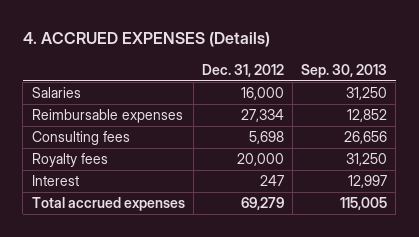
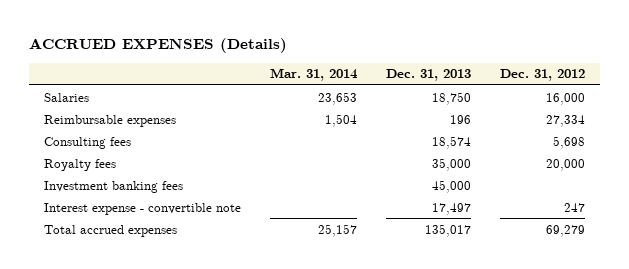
- 4. ACCRUED EXPENSES (Details)
+ ACCRUED EXPENSES (Details)
- | Dec. 31, 2012 | Sep. 30, 2013
+ | Mar. 31, 2014 | Dec. 31, 2013 | Dec. 31, 2012
- Interest | 247 | 12,997
+ Investment banking fees | | 45,000 |
+ Interest expense - convertible note | | 17,497 | 247

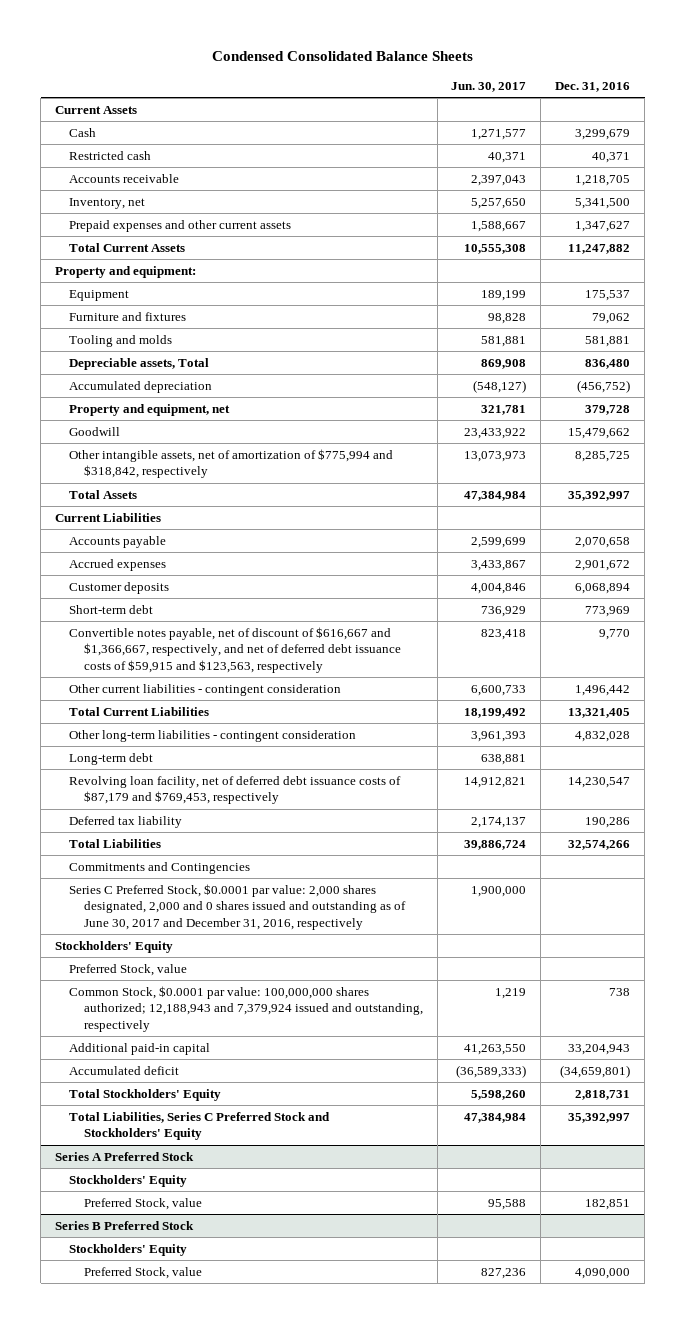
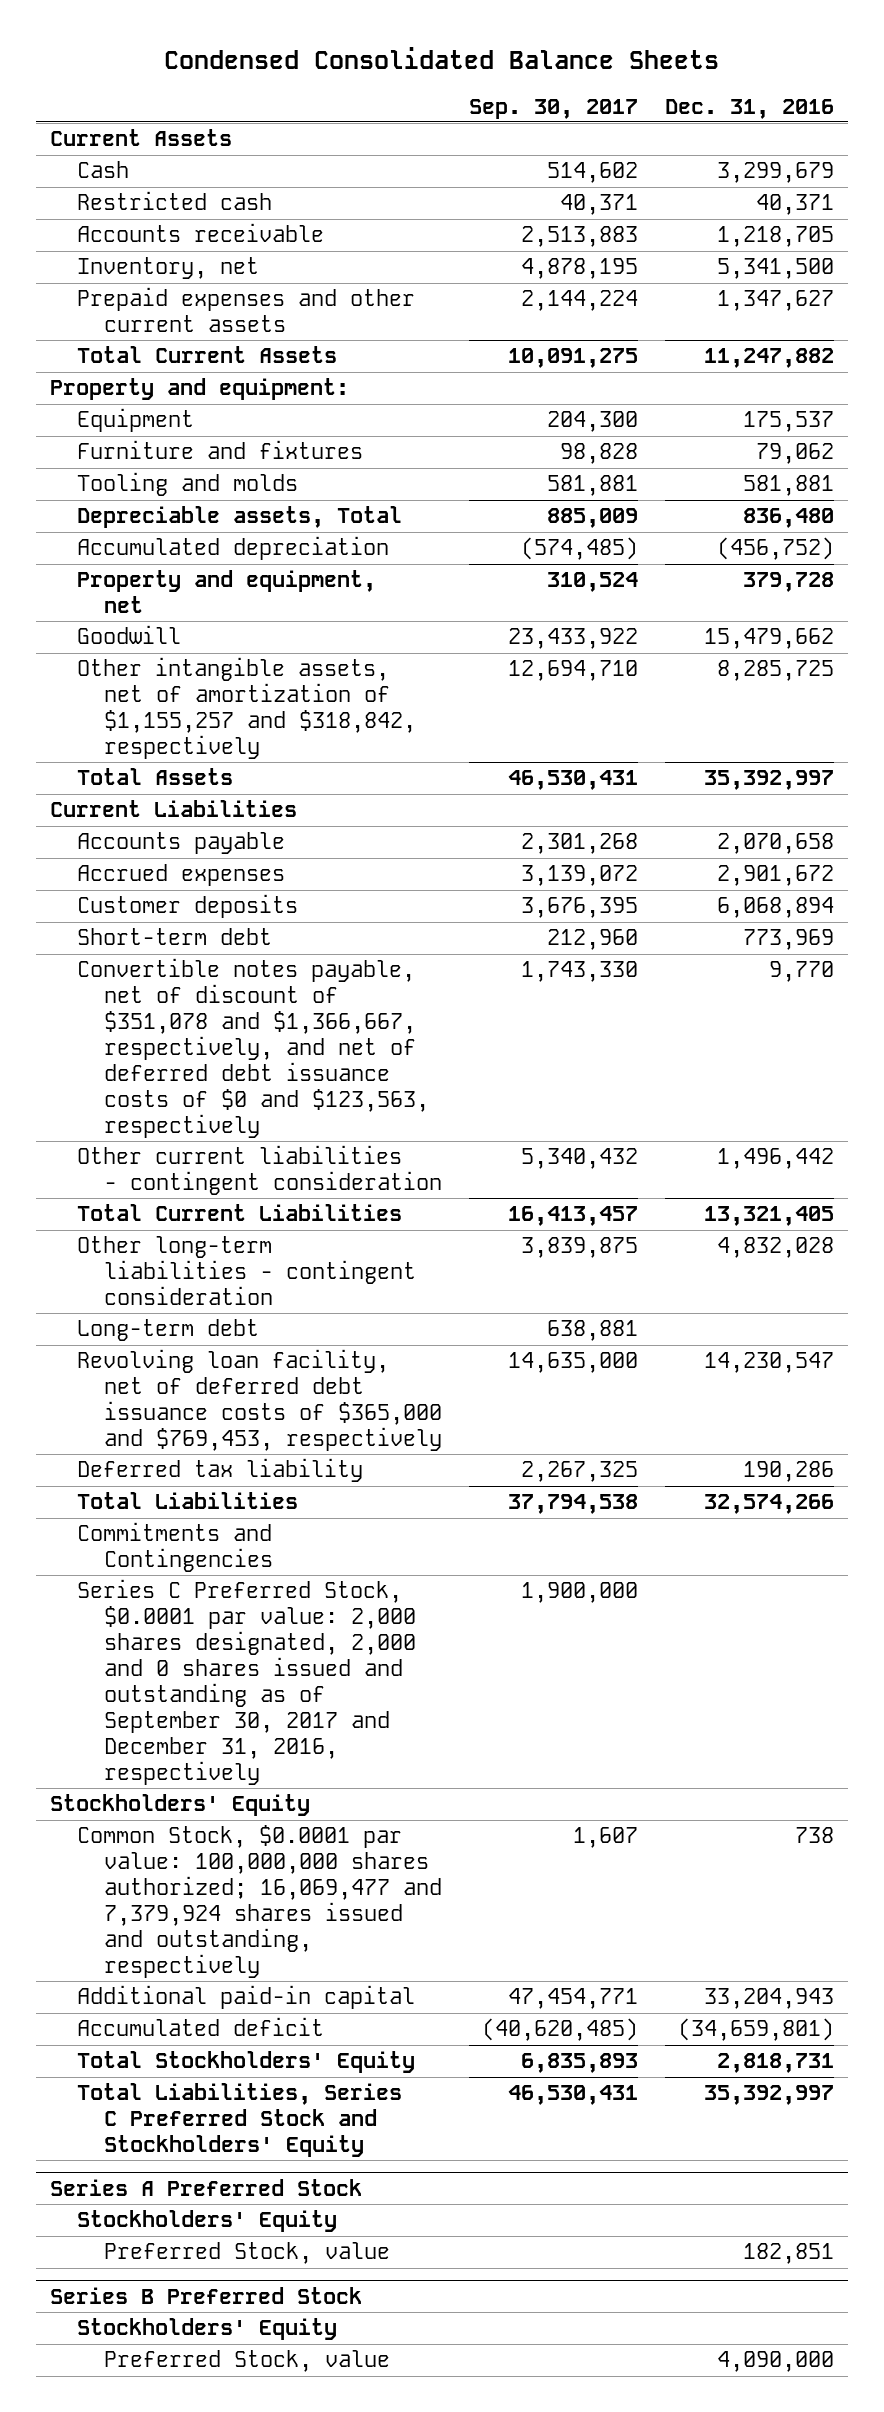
- | Jun. 30, 2017 | Dec. 31, 2016
+ | Sep. 30, 2017 | Dec. 31, 2016
- Other intangible assets, net of amortization of $775,994 and $318,842, respectively | 13,073,973 | 8,285,725
+ Other intangible assets, net of amortization of $1,155,257 and $318,842, respectively | 12,694,710 | 8,285,725
- Convertible notes payable, net of discount of $616,667 and $1,366,667, respectively, and net of deferred debt issuance costs of $59,915 and $123,563, respectively | 823,418 | 9,770
+ Convertible notes payable, net of discount of $351,078 and $1,366,667, respectively, and net of deferred debt issuance costs of $0 and $123,563, respectively | 1,743,330 | 9,770
- Revolving loan facility, net of deferred debt issuance costs of $87,179 and $769,453, respectively | 14,912,821 | 14,230,547
+ Revolving loan facility, net of deferred debt issuance costs of $365,000 and $769,453, respectively | 14,635,000 | 14,230,547
- Series C Preferred Stock, $0.0001 par value: 2,000 shares designated, 2,000 and 0 shares issued and outstanding as of June 30, 2017 and December 31, 2016, respectively | 1,900,000 |
+ Series C Preferred Stock, $0.0001 par value: 2,000 shares designated, 2,000 and 0 shares issued and outstanding as of September 30, 2017 and December 31, 2016, respectively | 1,900,000 |
- Preferred Stock, value
- Common Stock, $0.0001 par value: 100,000,000 shares authorized; 12,188,943 and 7,379,924 issued and outstanding, respectively | 1,219 | 738
+ Common Stock, $0.0001 par value: 100,000,000 shares authorized; 16,069,477 and 7,379,924 shares issued and outstanding, respectively | 1,607 | 738

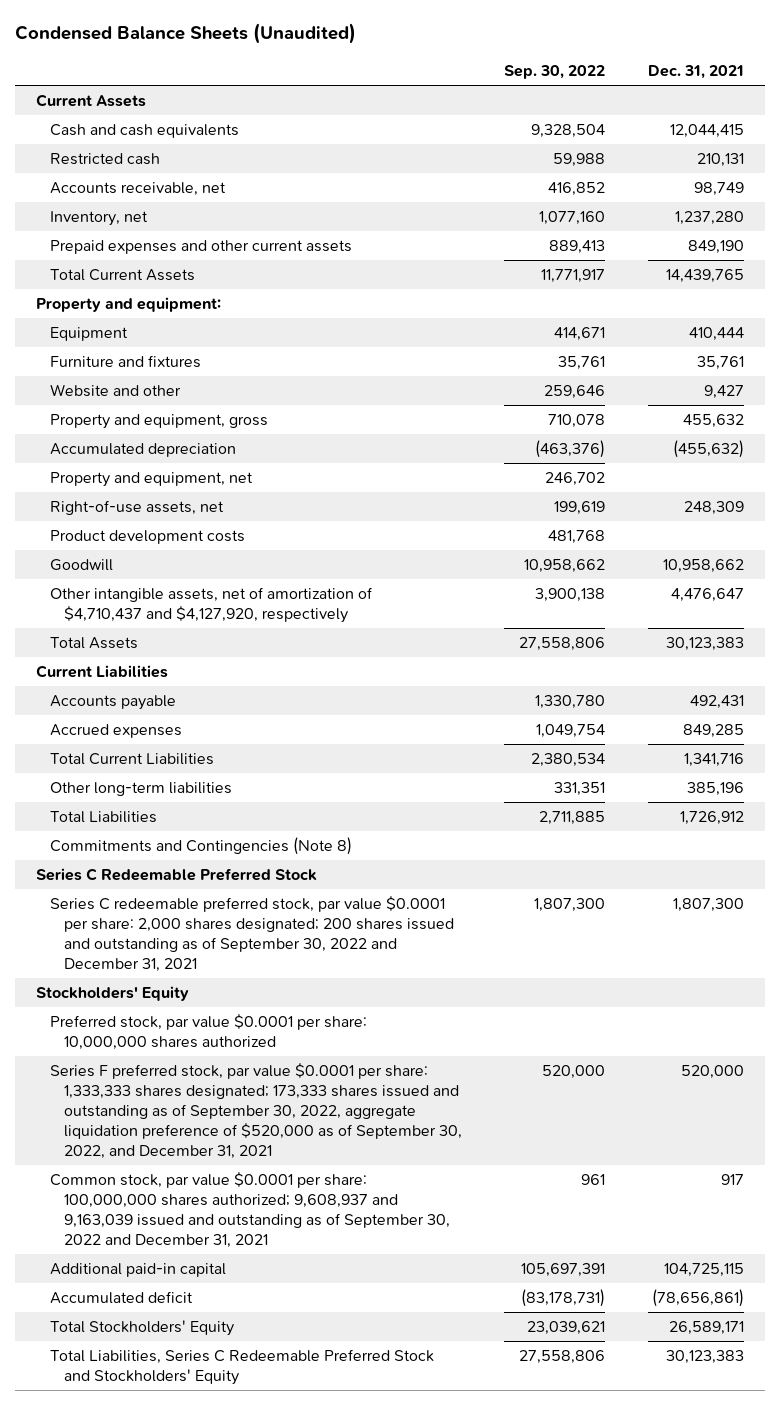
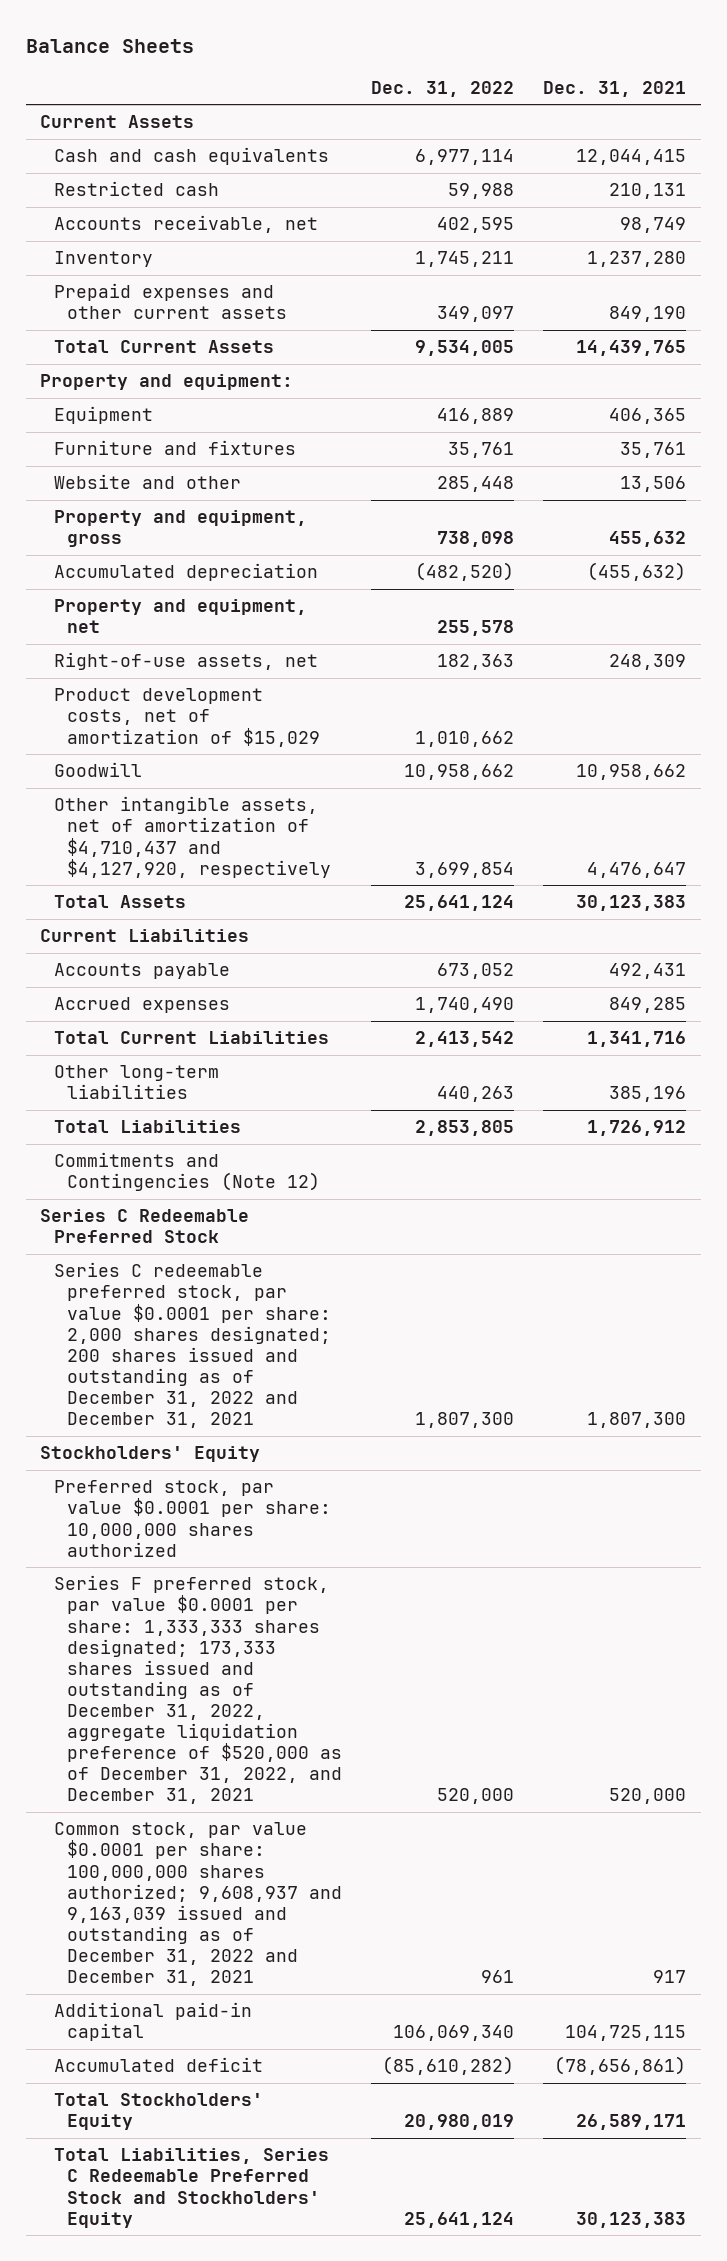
- Condensed Balance Sheets (Unaudited)
+ Balance Sheets
- | Sep. 30, 2022 | Dec. 31, 2021
+ | Dec. 31, 2022 | Dec. 31, 2021
- Inventory, net | 1,077,160 | 1,237,280
+ Inventory | 1,745,211 | 1,237,280
- Equipment | 414,671 | 410,444
+ Equipment | 416,889 | 406,365
- Website and other | 259,646 | 9,427
+ Website and other | 285,448 | 13,506
- Product development costs | 481,768 |
+ Product development costs, net of amortization of $15,029 | 1,010,662 |
- Commitments and Contingencies (Note 8)
+ Commitments and Contingencies (Note 12)
- Series C redeemable preferred stock, par value $0.0001 per share: 2,000 shares designated; 200 shares issued and outstanding as of September 30, 2022 and December 31, 2021 | 1,807,300 | 1,807,300
+ Series C redeemable preferred stock, par value $0.0001 per share: 2,000 shares designated; 200 shares issued and outstanding as of December 31, 2022 and December 31, 2021 | 1,807,300 | 1,807,300
- Series F preferred stock, par value $0.0001 per share: 1,333,333 shares designated; 173,333 shares issued and outstanding as of September 30, 2022, aggregate liquidation preference of $520,000 as of September 30, 2022, and December 31, 2021 | 520,000 | 520,000
- Common stock, par value $0.0001 per share: 100,000,000 shares authorized; 9,608,937 and 9,163,039 issued and outstanding as of September 30, 2022 and December 31, 2021 | 961 | 917
+ Series F preferred stock, par value $0.0001 per share: 1,333,333 shares designated; 173,333 shares issued and outstanding as of December 31, 2022, aggregate liquidation preference of $520,000 as of December 31, 2022, and December 31, 2021 | 520,000 | 520,000
+ Common stock, par value $0.0001 per share: 100,000,000 shares authorized; 9,608,937 and 9,163,039 issued and outstanding as of December 31, 2022 and December 31, 2021 | 961 | 917

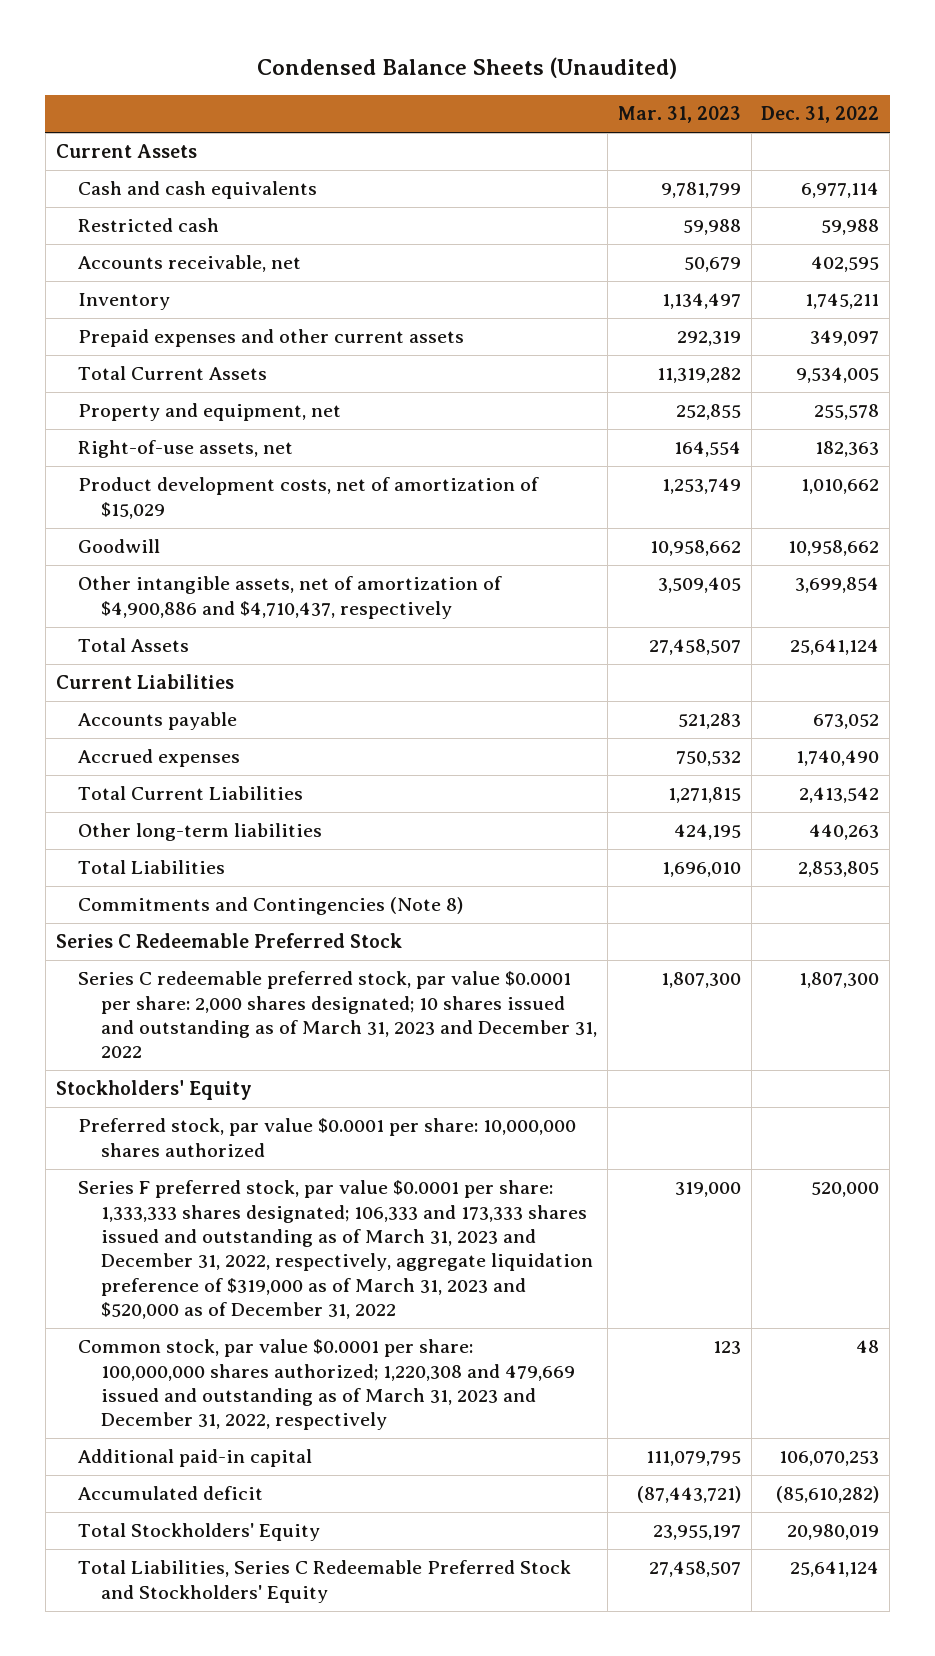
- Balance Sheets
+ Condensed Balance Sheets (Unaudited)
- | Dec. 31, 2022 | Dec. 31, 2021
+ | Mar. 31, 2023 | Dec. 31, 2022
- Property and equipment:
- Equipment | 416,889 | 406,365
- Furniture and fixtures | 35,761 | 35,761
- Website and other | 285,448 | 13,506
- Property and equipment, gross | 738,098 | 455,632
- Accumulated depreciation | (482,520) | (455,632)
- Other intangible assets, net of amortization of $4,710,437 and $4,127,920, respectively | 3,699,854 | 4,476,647
+ Other intangible assets, net of amortization of $4,900,886 and $4,710,437, respectively | 3,509,405 | 3,699,854
- Commitments and Contingencies (Note 12)
+ Commitments and Contingencies (Note 8)
- Series C redeemable preferred stock, par value $0.0001 per share: 2,000 shares designated; 200 shares issued and outstanding as of December 31, 2022 and December 31, 2021 | 1,807,300 | 1,807,300
+ Series C redeemable preferred stock, par value $0.0001 per share: 2,000 shares designated; 10 shares issued and outstanding as of March 31, 2023 and December 31, 2022 | 1,807,300 | 1,807,300
- Series F preferred stock, par value $0.0001 per share: 1,333,333 shares designated; 173,333 shares issued and outstanding as of December 31, 2022, aggregate liquidation preference of $520,000 as of December 31, 2022, and December 31, 2021 | 520,000 | 520,000
- Common stock, par value $0.0001 per share: 100,000,000 shares authorized; 9,608,937 and 9,163,039 issued and outstanding as of December 31, 2022 and December 31, 2021 | 961 | 917
- Additional paid-in capital | 106,069,340 | 104,725,115
+ Series F preferred stock, par value $0.0001 per share: 1,333,333 shares designated; 106,333 and 173,333 shares issued and outstanding as of March 31, 2023 and December 31, 2022, respectively, aggregate liquidation preference of $319,000 as of March 31, 2023 and $520,000 as of December 31, 2022 | 319,000 | 520,000
+ Common stock, par value $0.0001 per share: 100,000,000 shares authorized; 1,220,308 and 479,669 issued and outstanding as of March 31, 2023 and December 31, 2022, respectively | 123 | 48
+ Additional paid-in capital | 111,079,795 | 106,070,253

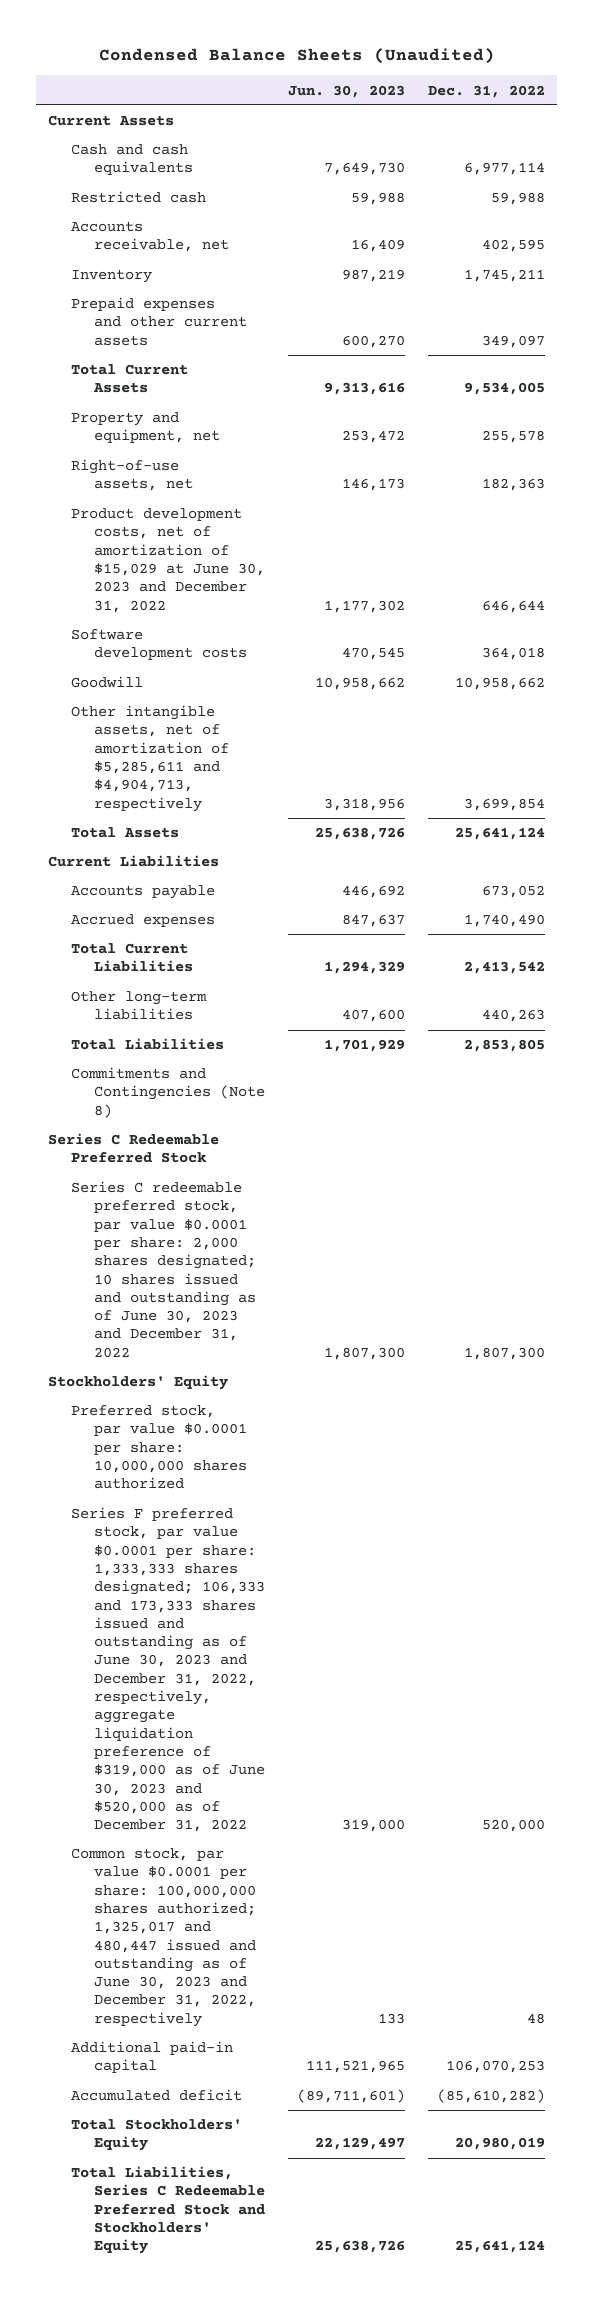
- | Mar. 31, 2023 | Dec. 31, 2022
+ | Jun. 30, 2023 | Dec. 31, 2022
- Product development costs, net of amortization of $15,029 | 1,253,749 | 1,010,662
+ Product development costs, net of amortization of $15,029 at June 30, 2023 and December 31, 2022 | 1,177,302 | 646,644
+ Software development costs | 470,545 | 364,018
- Other intangible assets, net of amortization of $4,900,886 and $4,710,437, respectively | 3,509,405 | 3,699,854
+ Other intangible assets, net of amortization of $5,285,611 and $4,904,713, respectively | 3,318,956 | 3,699,854
- Series C redeemable preferred stock, par value $0.0001 per share: 2,000 shares designated; 10 shares issued and outstanding as of March 31, 2023 and December 31, 2022 | 1,807,300 | 1,807,300
+ Series C redeemable preferred stock, par value $0.0001 per share: 2,000 shares designated; 10 shares issued and outstanding as of June 30, 2023 and December 31, 2022 | 1,807,300 | 1,807,300
- Series F preferred stock, par value $0.0001 per share: 1,333,333 shares designated; 106,333 and 173,333 shares issued and outstanding as of March 31, 2023 and December 31, 2022, respectively, aggregate liquidation preference of $319,000 as of March 31, 2023 and $520,000 as of December 31, 2022 | 319,000 | 520,000
- Common stock, par value $0.0001 per share: 100,000,000 shares authorized; 1,220,308 and 479,669 issued and outstanding as of March 31, 2023 and December 31, 2022, respectively | 123 | 48
+ Series F preferred stock, par value $0.0001 per share: 1,333,333 shares designated; 106,333 and 173,333 shares issued and outstanding as of June 30, 2023 and December 31, 2022, respectively, aggregate liquidation preference of $319,000 as of June 30, 2023 and $520,000 as of December 31, 2022 | 319,000 | 520,000
+ Common stock, par value $0.0001 per share: 100,000,000 shares authorized; 1,325,017 and 480,447 issued and outstanding as of June 30, 2023 and December 31, 2022, respectively | 133 | 48

